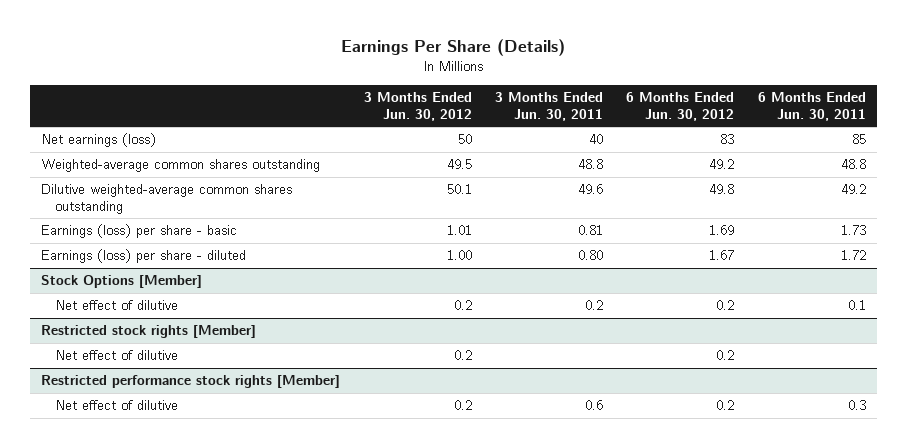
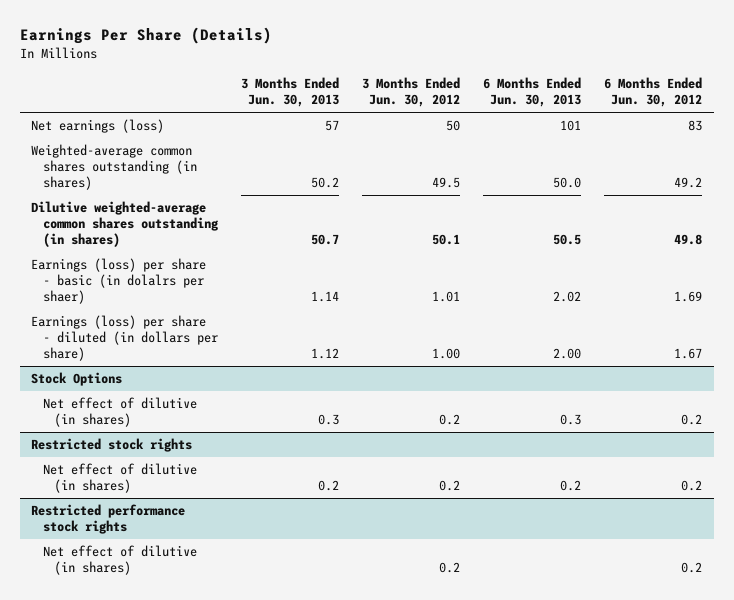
- | 3 Months Ended Jun. 30, 2012 | 3 Months Ended Jun. 30, 2011 | 6 Months Ended Jun. 30, 2012 | 6 Months Ended Jun. 30, 2011
+ | 3 Months Ended Jun. 30, 2013 | 3 Months Ended Jun. 30, 2012 | 6 Months Ended Jun. 30, 2013 | 6 Months Ended Jun. 30, 2012
- Weighted-average common shares outstanding | 49.5 | 48.8 | 49.2 | 48.8
- Dilutive weighted-average common shares outstanding | 50.1 | 49.6 | 49.8 | 49.2
- Earnings (loss) per share - basic | 1.01 | 0.81 | 1.69 | 1.73
- Earnings (loss) per share - diluted | 1.00 | 0.80 | 1.67 | 1.72
- Stock Options [Member]
- Net effect of dilutive | 0.2 | 0.2 | 0.2 | 0.1
- Restricted stock rights [Member]
- Net effect of dilutive | 0.2 | | 0.2 |
- Restricted performance stock rights [Member]
- Net effect of dilutive | 0.2 | 0.6 | 0.2 | 0.3
+ Weighted-average common shares outstanding (in shares) | 50.2 | 49.5 | 50.0 | 49.2
+ Dilutive weighted-average common shares outstanding (in shares) | 50.7 | 50.1 | 50.5 | 49.8
+ Earnings (loss) per share - basic (in dolalrs per shaer) | 1.14 | 1.01 | 2.02 | 1.69
+ Earnings (loss) per share - diluted (in dollars per share) | 1.12 | 1.00 | 2.00 | 1.67
+ Stock Options
+ Net effect of dilutive (in shares) | 0.3 | 0.2 | 0.3 | 0.2
+ Restricted stock rights
+ Net effect of dilutive (in shares) | 0.2 | 0.2 | 0.2 | 0.2
+ Restricted performance stock rights
+ Net effect of dilutive (in shares) | | 0.2 | | 0.2

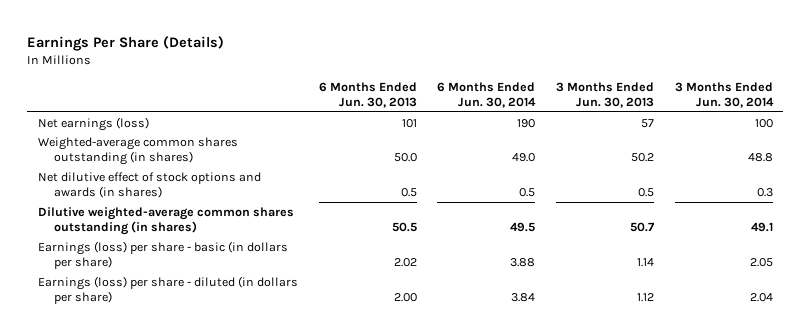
- | 3 Months Ended Jun. 30, 2013 | 3 Months Ended Jun. 30, 2012 | 6 Months Ended Jun. 30, 2013 | 6 Months Ended Jun. 30, 2012
+ | 6 Months Ended Jun. 30, 2013 | 6 Months Ended Jun. 30, 2014 | 3 Months Ended Jun. 30, 2013 | 3 Months Ended Jun. 30, 2014
+ Net dilutive effect of stock options and awards (in shares) | 0.5 | 0.5 | 0.5 | 0.3
- Earnings (loss) per share - basic (in dolalrs per shaer) | 1.14 | 1.01 | 2.02 | 1.69
+ Earnings (loss) per share - basic (in dollars per share) | 2.02 | 3.88 | 1.14 | 2.05
- Stock Options
- Net effect of dilutive (in shares) | 0.3 | 0.2 | 0.3 | 0.2
- Restricted stock rights
- Net effect of dilutive (in shares) | 0.2 | 0.2 | 0.2 | 0.2
- Restricted performance stock rights
- Net effect of dilutive (in shares) | | 0.2 | | 0.2

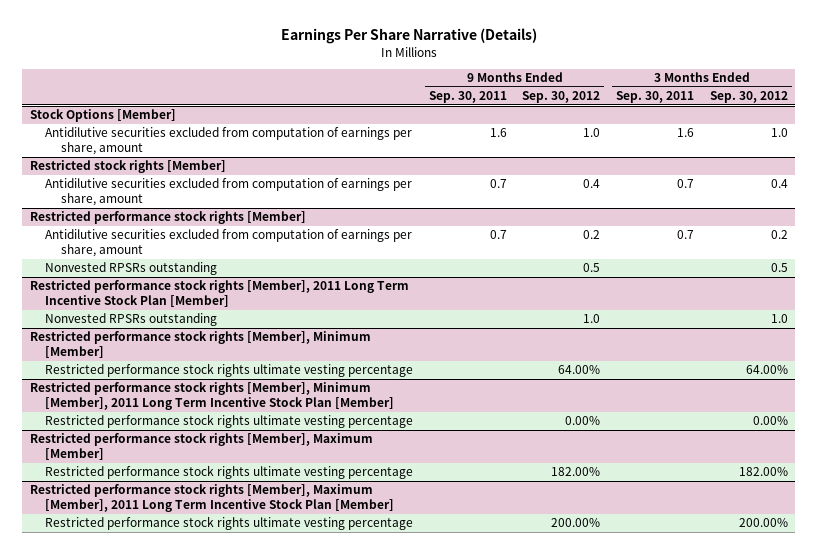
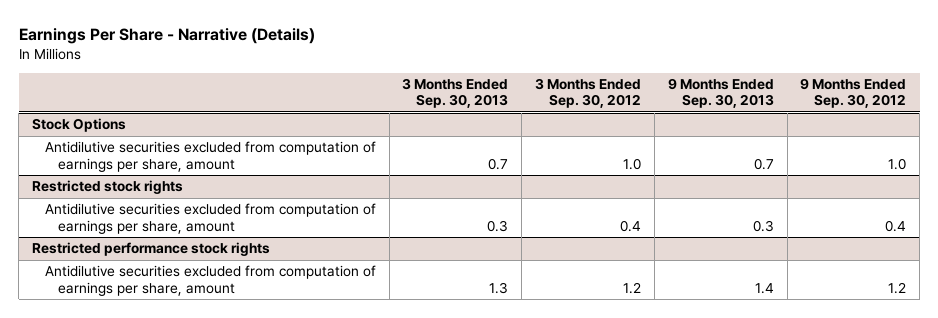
- Earnings Per Share Narrative (Details)
+ Earnings Per Share - Narrative (Details)
- | 9 Months Ended Sep. 30, 2011 | 9 Months Ended Sep. 30, 2012 | 3 Months Ended Sep. 30, 2011 | 3 Months Ended Sep. 30, 2012
+ | 3 Months Ended Sep. 30, 2013 | 3 Months Ended Sep. 30, 2012 | 9 Months Ended Sep. 30, 2013 | 9 Months Ended Sep. 30, 2012
- Stock Options [Member]
+ Stock Options
- Restricted stock rights [Member]
+ Restricted stock rights
- Restricted performance stock rights [Member]
- Antidilutive securities excluded from computation of earnings per share, amount | 0.7 | 0.2 | 0.7 | 0.2
- Nonvested RPSRs outstanding | | 0.5 | | 0.5
- Restricted performance stock rights [Member], 2011 Long Term Incentive Stock Plan [Member]
- Nonvested RPSRs outstanding | | 1.0 | | 1.0
- Restricted performance stock rights [Member], Minimum [Member]
- Restricted performance stock rights ultimate vesting percentage | | 64.00% | | 64.00%
- Restricted performance stock rights [Member], Minimum [Member], 2011 Long Term Incentive Stock Plan [Member]
- Restricted performance stock rights ultimate vesting percentage | | 0.00% | | 0.00%
- Restricted performance stock rights [Member], Maximum [Member]
- Restricted performance stock rights ultimate vesting percentage | | 182.00% | | 182.00%
- Restricted performance stock rights [Member], Maximum [Member], 2011 Long Term Incentive Stock Plan [Member]
- Restricted performance stock rights ultimate vesting percentage | | 200.00% | | 200.00%
+ Restricted performance stock rights
+ Antidilutive securities excluded from computation of earnings per share, amount | 1.3 | 1.2 | 1.4 | 1.2

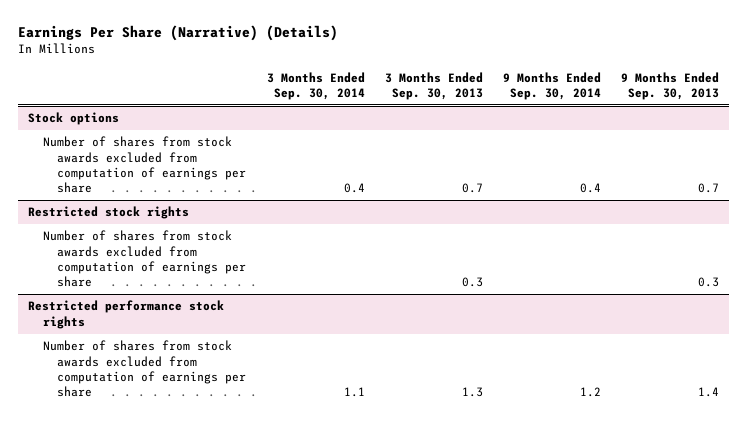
- Earnings Per Share - Narrative (Details)
+ Earnings Per Share (Narrative) (Details)
- | 3 Months Ended Sep. 30, 2013 | 3 Months Ended Sep. 30, 2012 | 9 Months Ended Sep. 30, 2013 | 9 Months Ended Sep. 30, 2012
+ | 3 Months Ended Sep. 30, 2014 | 3 Months Ended Sep. 30, 2013 | 9 Months Ended Sep. 30, 2014 | 9 Months Ended Sep. 30, 2013
- Stock Options
- Antidilutive securities excluded from computation of earnings per share, amount | 0.7 | 1.0 | 0.7 | 1.0
+ Stock options
+ Number of shares from stock awards excluded from computation of earnings per share | 0.4 | 0.7 | 0.4 | 0.7
@ Restricted stock rights
- Antidilutive securities excluded from computation of earnings per share, amount | 0.3 | 0.4 | 0.3 | 0.4
+ Number of shares from stock awards excluded from computation of earnings per share | | 0.3 | | 0.3
@ Restricted performance stock rights
- Antidilutive securities excluded from computation of earnings per share, amount | 1.3 | 1.2 | 1.4 | 1.2
+ Number of shares from stock awards excluded from computation of earnings per share | 1.1 | 1.3 | 1.2 | 1.4

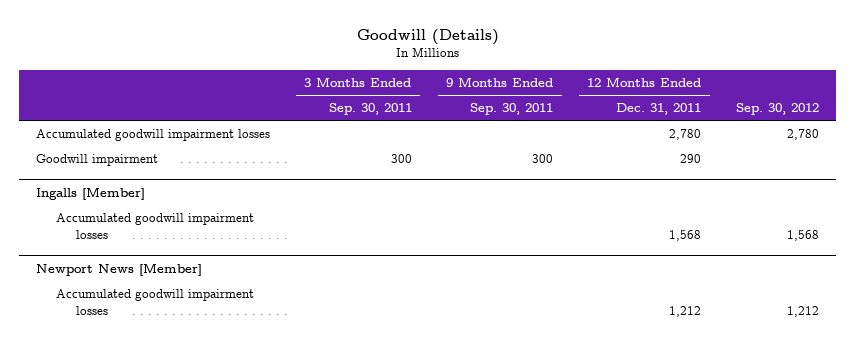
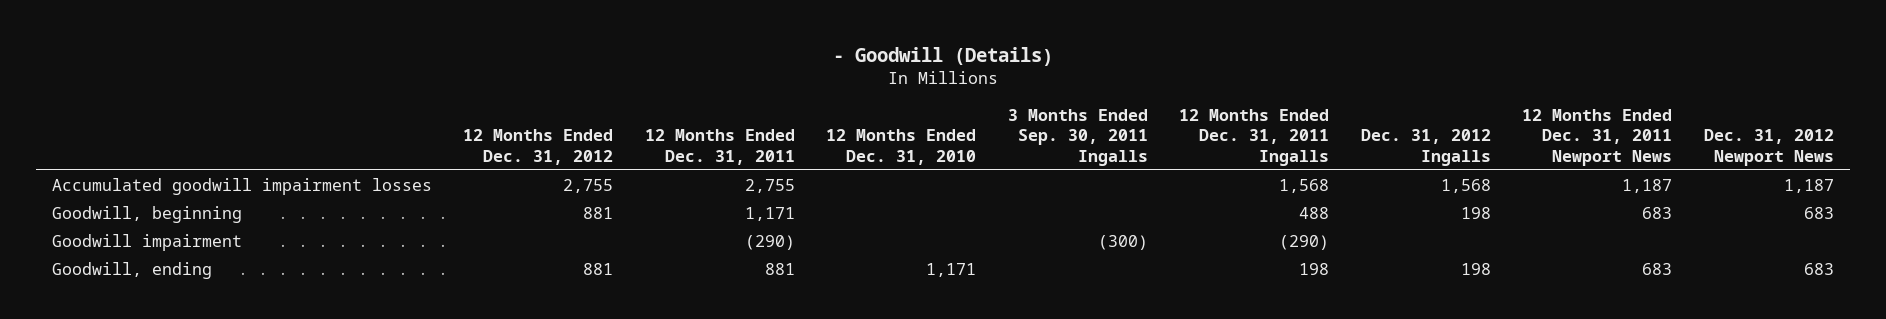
- Goodwill (Details)
+ - Goodwill (Details)
- | 3 Months Ended Sep. 30, 2011 | 9 Months Ended Sep. 30, 2011 | 12 Months Ended Dec. 31, 2011 | Sep. 30, 2012
+ | 12 Months Ended Dec. 31, 2012 | 12 Months Ended Dec. 31, 2011 | 12 Months Ended Dec. 31, 2010 | 3 Months Ended Sep. 30, 2011 Ingalls | 12 Months Ended Dec. 31, 2011 Ingalls | Dec. 31, 2012 Ingalls | 12 Months Ended Dec. 31, 2011 Newport News | Dec. 31, 2012 Newport News
- Accumulated goodwill impairment losses | | | 2,780 | 2,780
- Goodwill impairment | 300 | 300 | 290 |
- Ingalls [Member]
- Accumulated goodwill impairment losses | | | 1,568 | 1,568
- Newport News [Member]
- Accumulated goodwill impairment losses | | | 1,212 | 1,212
+ Accumulated goodwill impairment losses | 2,755 | 2,755 | | | 1,568 | 1,568 | 1,187 | 1,187
+ Goodwill, beginning | 881 | 1,171 | | | 488 | 198 | 683 | 683
+ Goodwill impairment | | (290) | | (300) | (290) | | |
+ Goodwill, ending | 881 | 881 | 1,171 | | 198 | 198 | 683 | 683

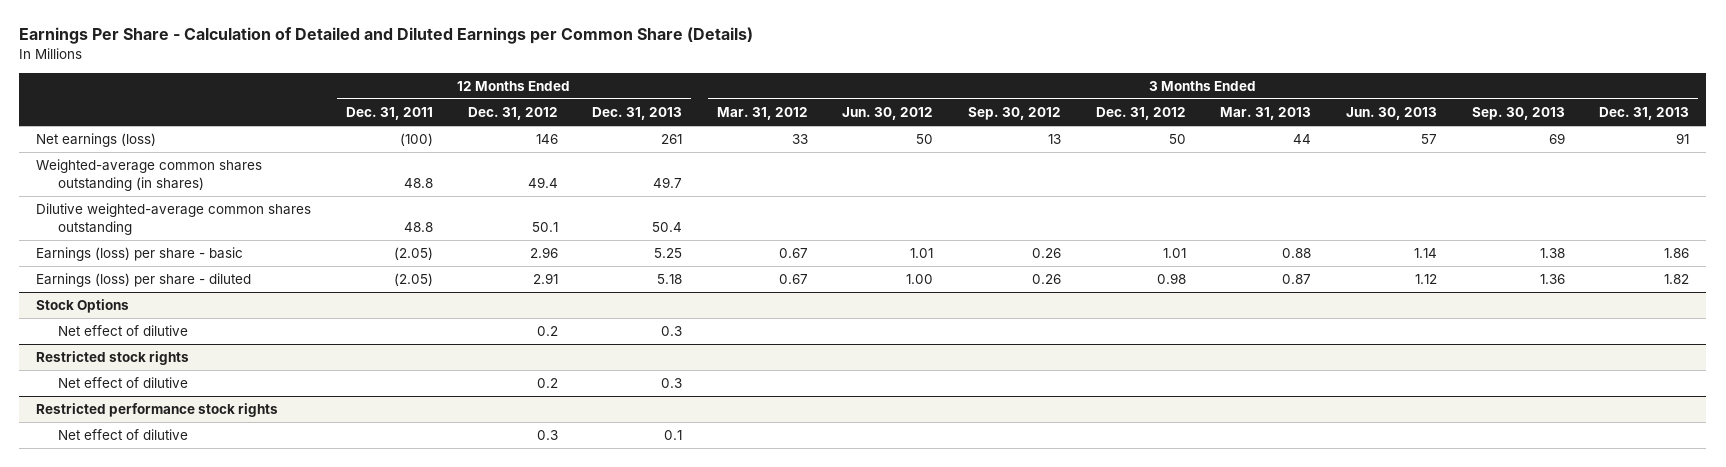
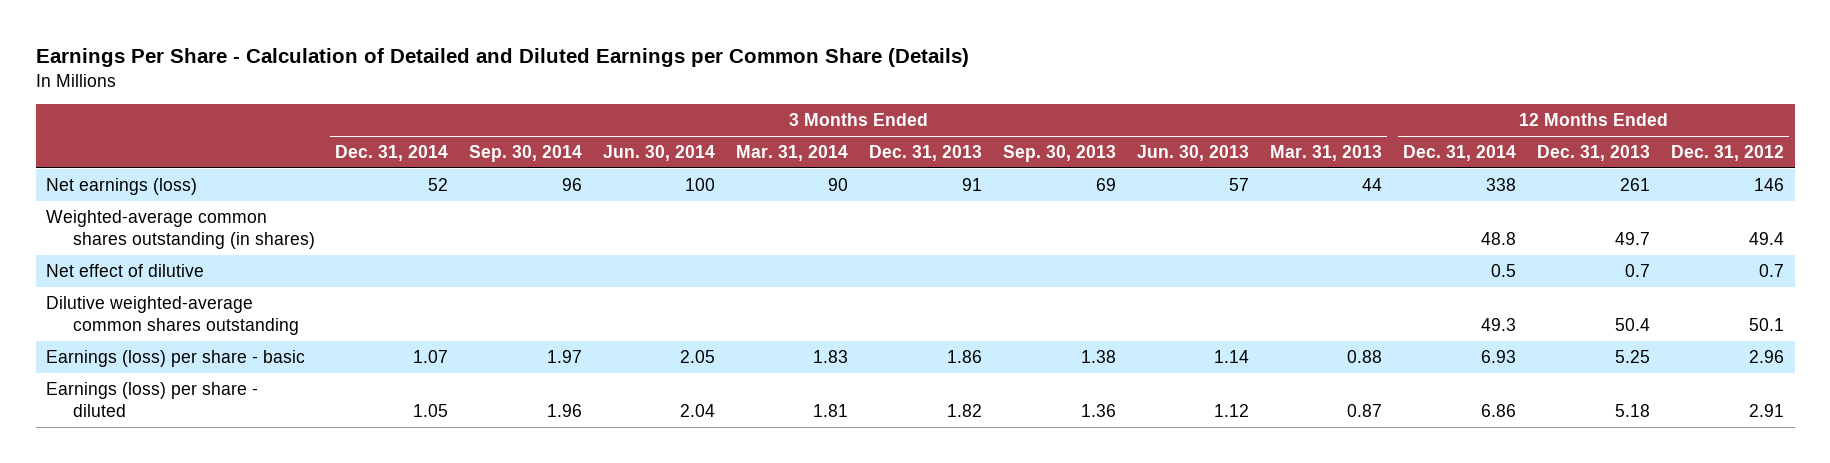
- | 12 Months Ended Dec. 31, 2011 | 12 Months Ended Dec. 31, 2012 | 12 Months Ended Dec. 31, 2013 | 3 Months Ended Mar. 31, 2012 | 3 Months Ended Jun. 30, 2012 | 3 Months Ended Sep. 30, 2012 | 3 Months Ended Dec. 31, 2012 | 3 Months Ended Mar. 31, 2013 | 3 Months Ended Jun. 30, 2013 | 3 Months Ended Sep. 30, 2013 | 3 Months Ended Dec. 31, 2013
+ | 3 Months Ended Dec. 31, 2014 | 3 Months Ended Sep. 30, 2014 | 3 Months Ended Jun. 30, 2014 | 3 Months Ended Mar. 31, 2014 | 3 Months Ended Dec. 31, 2013 | 3 Months Ended Sep. 30, 2013 | 3 Months Ended Jun. 30, 2013 | 3 Months Ended Mar. 31, 2013 | 12 Months Ended Dec. 31, 2014 | 12 Months Ended Dec. 31, 2013 | 12 Months Ended Dec. 31, 2012
+ Net effect of dilutive | | | | | | | | | 0.5 | 0.7 | 0.7
- Stock Options
- Net effect of dilutive | | 0.2 | 0.3 | | | | | | | |
- Restricted stock rights
- Net effect of dilutive | | 0.2 | 0.3 | | | | | | | |
- Restricted performance stock rights
- Net effect of dilutive | | 0.3 | 0.1 | | | | | | | |

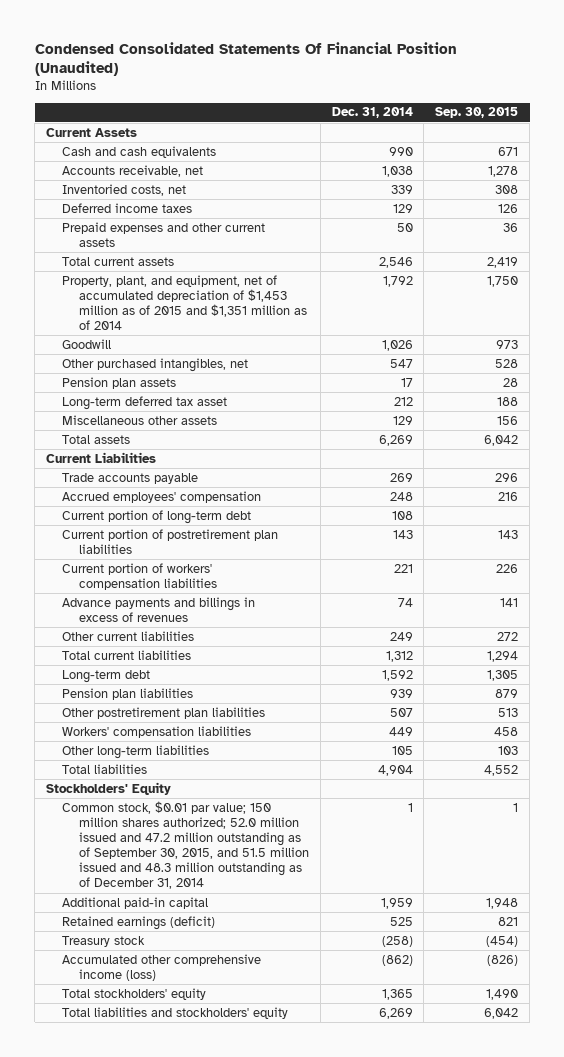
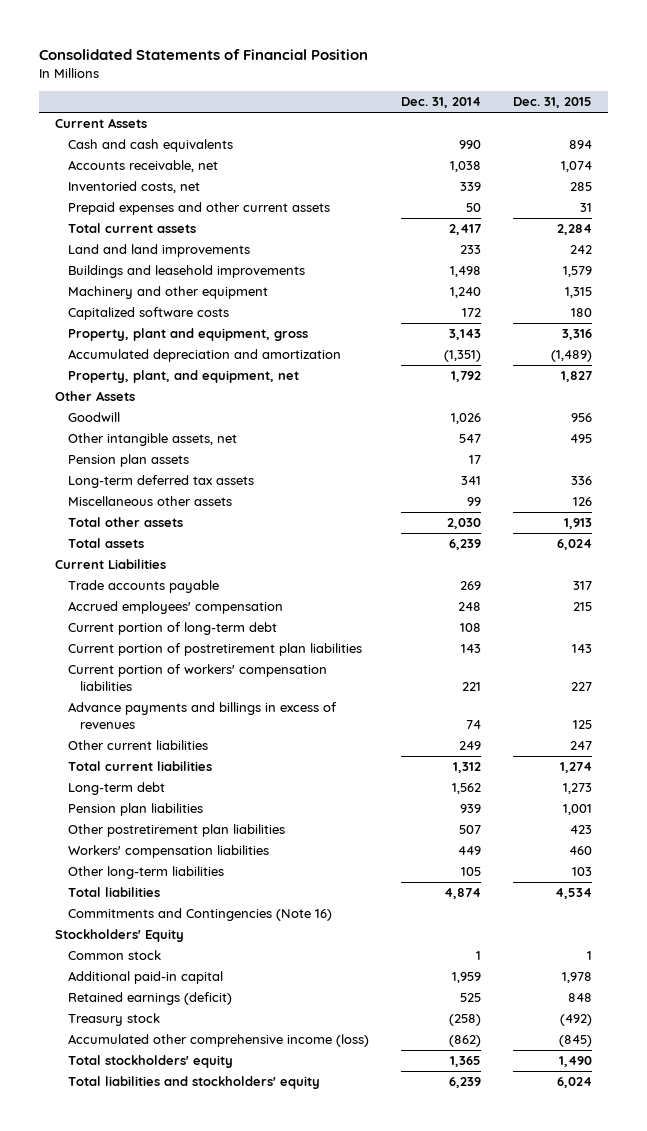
- Condensed Consolidated Statements Of Financial Position (Unaudited)
+ Consolidated Statements of Financial Position
- | Dec. 31, 2014 | Sep. 30, 2015
+ | Dec. 31, 2014 | Dec. 31, 2015
- Deferred income taxes | 129 | 126
- Total current assets | 2,546 | 2,419
- Property, plant, and equipment, net of accumulated depreciation of $1,453 million as of 2015 and $1,351 million as of 2014 | 1,792 | 1,750
+ Total current assets | 2,417 | 2,284
+ Land and land improvements | 233 | 242
+ Buildings and leasehold improvements | 1,498 | 1,579
+ Machinery and other equipment | 1,240 | 1,315
+ Capitalized software costs | 172 | 180
+ Property, plant and equipment, gross | 3,143 | 3,316
+ Accumulated depreciation and amortization | (1,351) | (1,489)
+ Property, plant, and equipment, net | 1,792 | 1,827
+ Other Assets
- Other purchased intangibles, net | 547 | 528
+ Other intangible assets, net | 547 | 495
- Long-term deferred tax asset | 212 | 188
- Miscellaneous other assets | 129 | 156
- Total assets | 6,269 | 6,042
+ Long-term deferred tax assets | 341 | 336
+ Miscellaneous other assets | 99 | 126
+ Total other assets | 2,030 | 1,913
+ Total assets | 6,239 | 6,024
- Long-term debt | 1,592 | 1,305
+ Long-term debt | 1,562 | 1,273
- Total liabilities | 4,904 | 4,552
+ Total liabilities | 4,874 | 4,534
+ Commitments and Contingencies (Note 16)
- Common stock, $0.01 par value; 150 million shares authorized; 52.0 million issued and 47.2 million outstanding as of September 30, 2015, and 51.5 million issued and 48.3 million outstanding as of December 31, 2014 | 1 | 1
+ Common stock | 1 | 1
- Total liabilities and stockholders' equity | 6,269 | 6,042
+ Total liabilities and stockholders' equity | 6,239 | 6,024

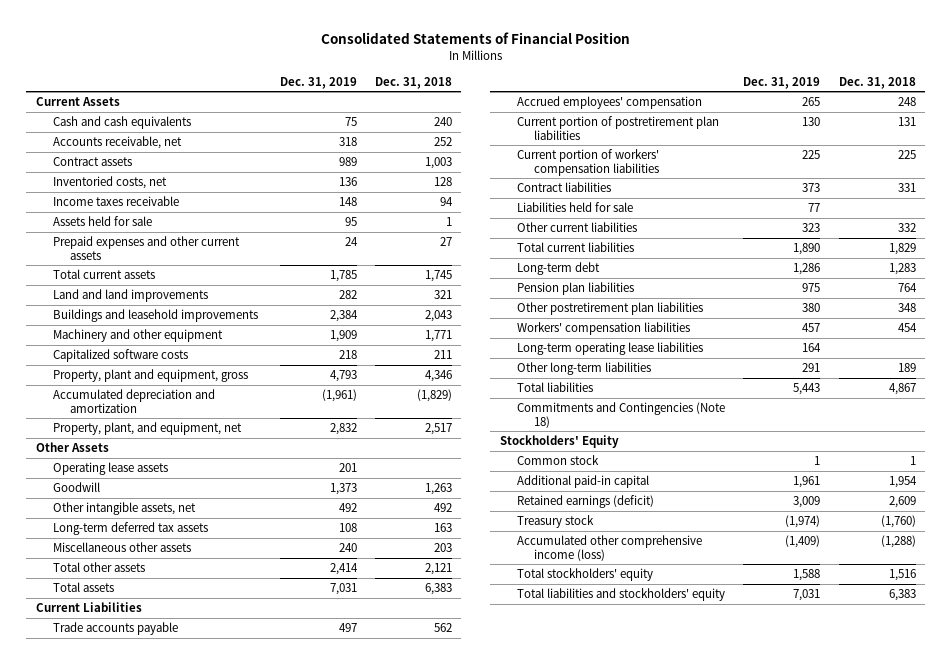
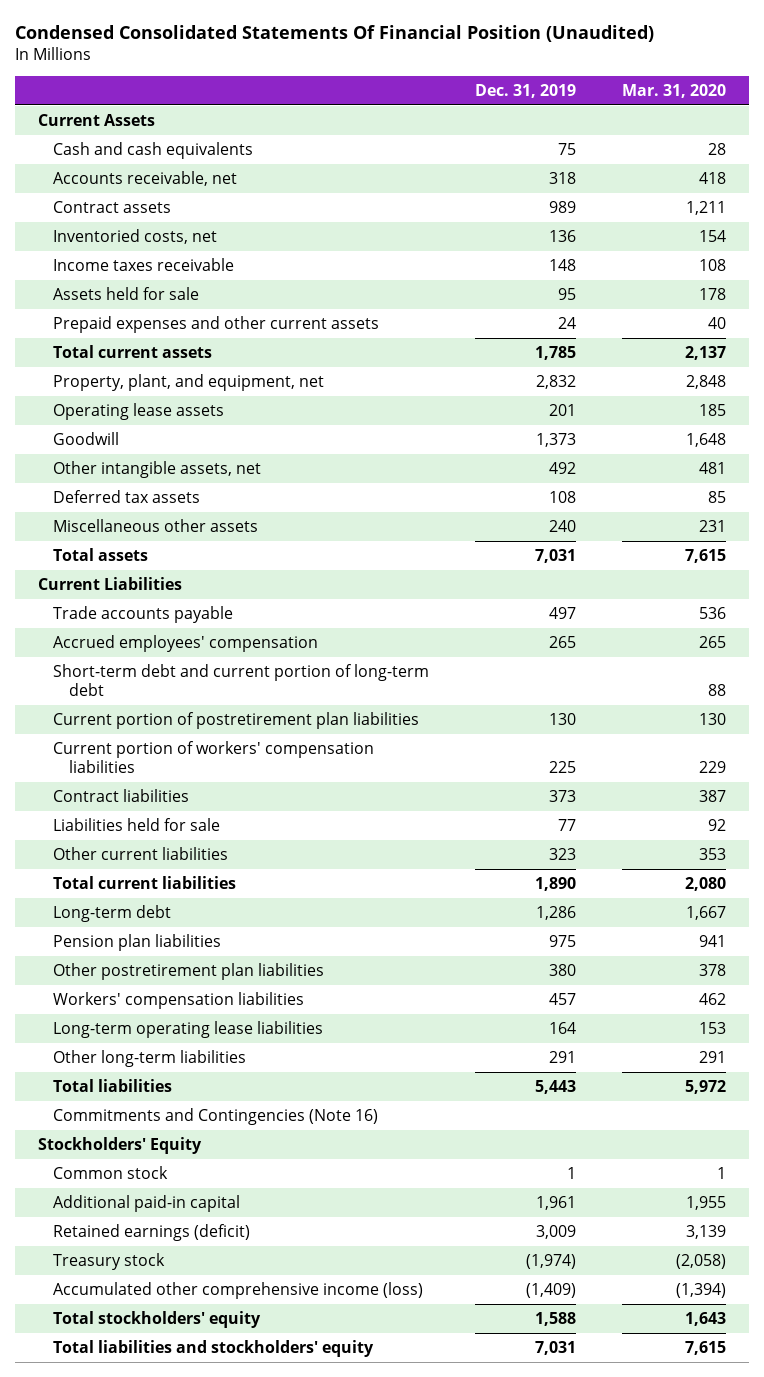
- Consolidated Statements of Financial Position
+ Condensed Consolidated Statements Of Financial Position (Unaudited)
- | Dec. 31, 2019 | Dec. 31, 2018
+ | Dec. 31, 2019 | Mar. 31, 2020
- Land and land improvements | 282 | 321
- Buildings and leasehold improvements | 2,384 | 2,043
- Machinery and other equipment | 1,909 | 1,771
- Capitalized software costs | 218 | 211
- Property, plant and equipment, gross | 4,793 | 4,346
- Accumulated depreciation and amortization | (1,961) | (1,829)
- Other Assets
- Long-term deferred tax assets | 108 | 163
+ Deferred tax assets | 108 | 85
- Total other assets | 2,414 | 2,121
+ Short-term debt and current portion of long-term debt | | 88
- Commitments and Contingencies (Note 18)
+ Commitments and Contingencies (Note 16)

